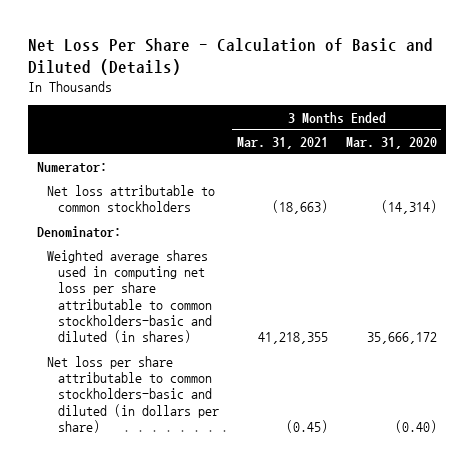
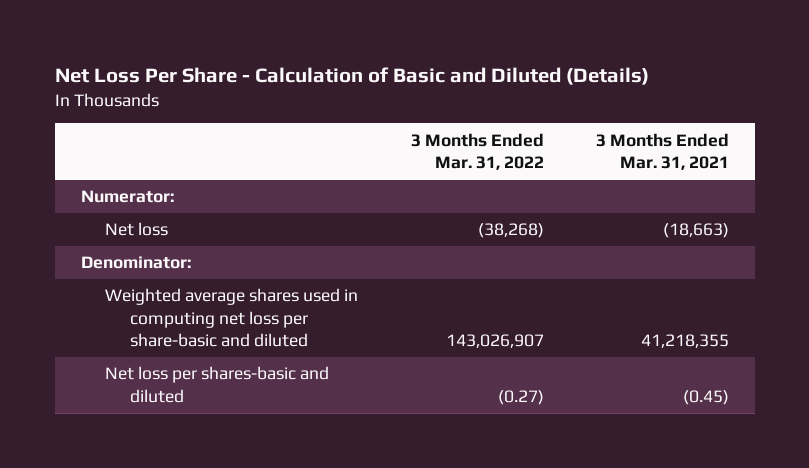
- | 3 Months Ended Mar. 31, 2021 | 3 Months Ended Mar. 31, 2020
+ | 3 Months Ended Mar. 31, 2022 | 3 Months Ended Mar. 31, 2021
- Net loss attributable to common stockholders | (18,663) | (14,314)
+ Net loss | (38,268) | (18,663)
- Weighted average shares used in computing net loss per share attributable to common stockholders-basic and diluted (in shares) | 41,218,355 | 35,666,172
- Net loss per share attributable to common stockholders-basic and diluted (in dollars per share) | (0.45) | (0.40)
+ Weighted average shares used in computing net loss per share-basic and diluted | 143,026,907 | 41,218,355
+ Net loss per shares-basic and diluted | (0.27) | (0.45)

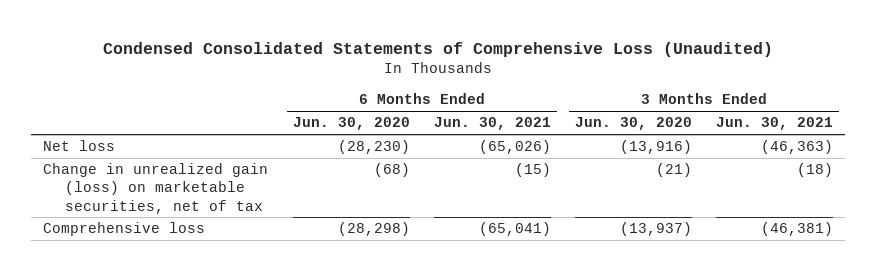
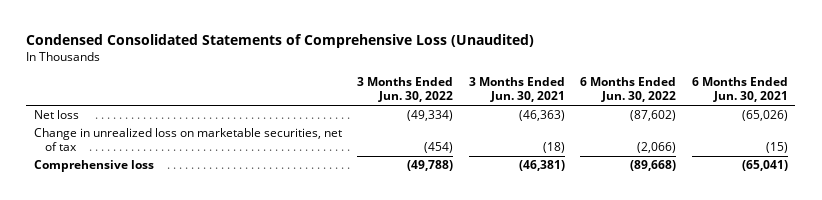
- | 6 Months Ended Jun. 30, 2020 | 6 Months Ended Jun. 30, 2021 | 3 Months Ended Jun. 30, 2020 | 3 Months Ended Jun. 30, 2021
+ | 3 Months Ended Jun. 30, 2022 | 3 Months Ended Jun. 30, 2021 | 6 Months Ended Jun. 30, 2022 | 6 Months Ended Jun. 30, 2021
- Change in unrealized gain (loss) on marketable securities, net of tax | (68) | (15) | (21) | (18)
+ Change in unrealized loss on marketable securities, net of tax | (454) | (18) | (2,066) | (15)

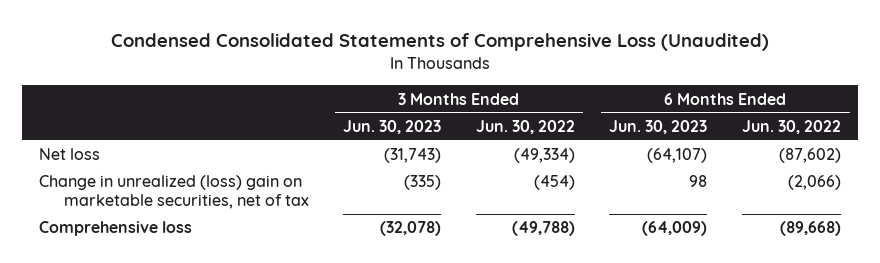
- | 3 Months Ended Jun. 30, 2022 | 3 Months Ended Jun. 30, 2021 | 6 Months Ended Jun. 30, 2022 | 6 Months Ended Jun. 30, 2021
+ | 3 Months Ended Jun. 30, 2023 | 3 Months Ended Jun. 30, 2022 | 6 Months Ended Jun. 30, 2023 | 6 Months Ended Jun. 30, 2022
- Change in unrealized loss on marketable securities, net of tax | (454) | (18) | (2,066) | (15)
+ Change in unrealized (loss) gain on marketable securities, net of tax | (335) | (454) | 98 | (2,066)

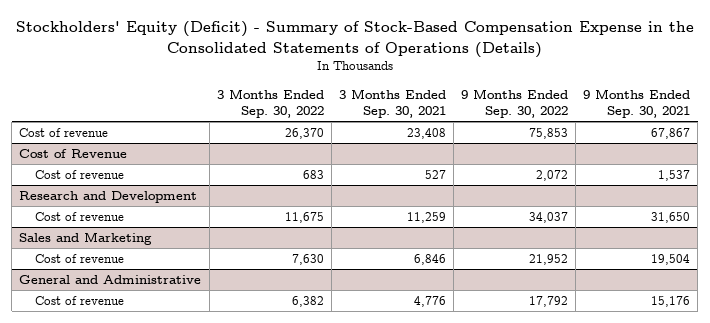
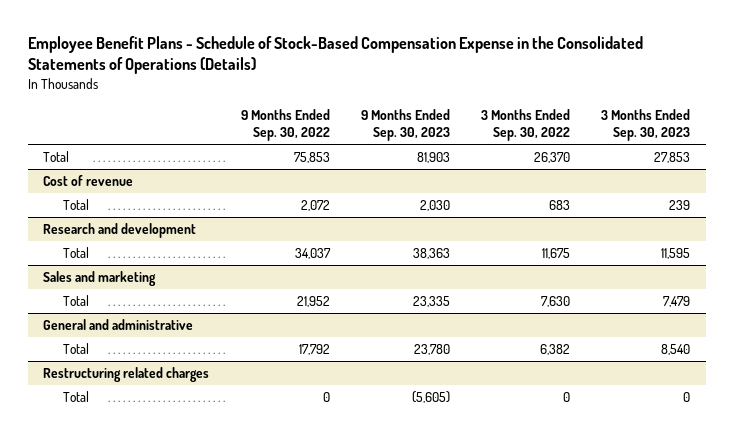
- Stockholders' Equity (Deficit) - Summary of Stock-Based Compensation Expense in the Consolidated Statements of Operations (Details)
+ Employee Benefit Plans - Schedule of Stock-Based Compensation Expense in the Consolidated Statements of Operations (Details)
- | 3 Months Ended Sep. 30, 2022 | 3 Months Ended Sep. 30, 2021 | 9 Months Ended Sep. 30, 2022 | 9 Months Ended Sep. 30, 2021
+ | 9 Months Ended Sep. 30, 2022 | 9 Months Ended Sep. 30, 2023 | 3 Months Ended Sep. 30, 2022 | 3 Months Ended Sep. 30, 2023
- Cost of revenue | 26,370 | 23,408 | 75,853 | 67,867
- Cost of Revenue
- Cost of revenue | 683 | 527 | 2,072 | 1,537
- Research and Development
- Cost of revenue | 11,675 | 11,259 | 34,037 | 31,650
- Sales and Marketing
- Cost of revenue | 7,630 | 6,846 | 21,952 | 19,504
- General and Administrative
- Cost of revenue | 6,382 | 4,776 | 17,792 | 15,176
+ Total | 75,853 | 81,903 | 26,370 | 27,853
+ Cost of revenue
+ Total | 2,072 | 2,030 | 683 | 239
+ Research and development
+ Total | 34,037 | 38,363 | 11,675 | 11,595
+ Sales and marketing
+ Total | 21,952 | 23,335 | 7,630 | 7,479
+ General and administrative
+ Total | 17,792 | 23,780 | 6,382 | 8,540
+ Restructuring related charges
+ Total | 0 | (5,605) | 0 | 0

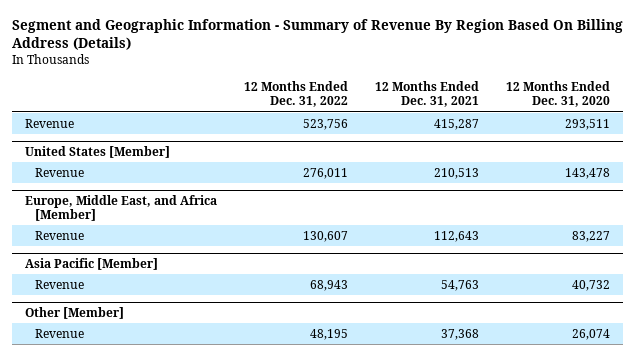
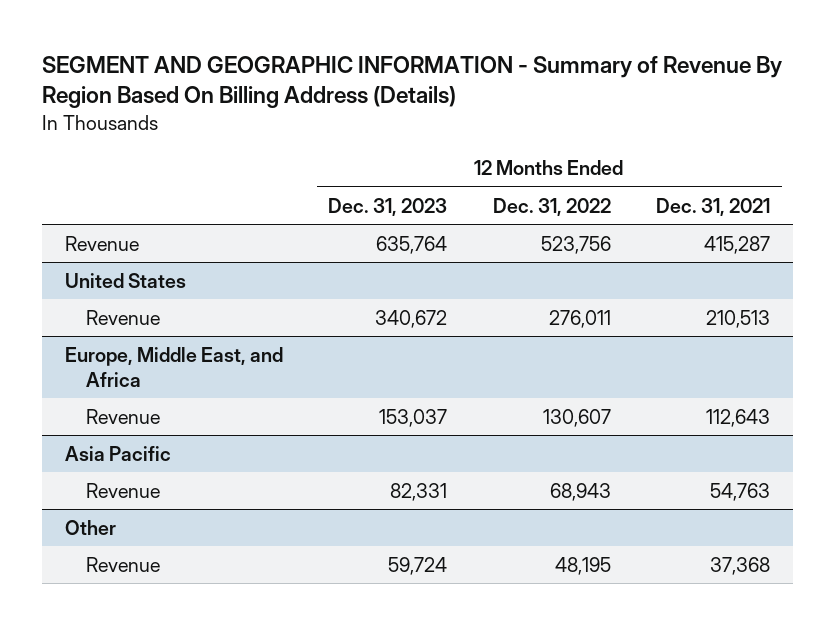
- Segment and Geographic Information - Summary of Revenue By Region Based On Billing Address (Details)
+ SEGMENT AND GEOGRAPHIC INFORMATION - Summary of Revenue By Region Based On Billing Address (Details)
- | 12 Months Ended Dec. 31, 2022 | 12 Months Ended Dec. 31, 2021 | 12 Months Ended Dec. 31, 2020
+ | 12 Months Ended Dec. 31, 2023 | 12 Months Ended Dec. 31, 2022 | 12 Months Ended Dec. 31, 2021
- United States [Member]
+ United States
- Europe, Middle East, and Africa [Member]
+ Europe, Middle East, and Africa
- Asia Pacific [Member]
+ Asia Pacific
- Other [Member]
+ Other

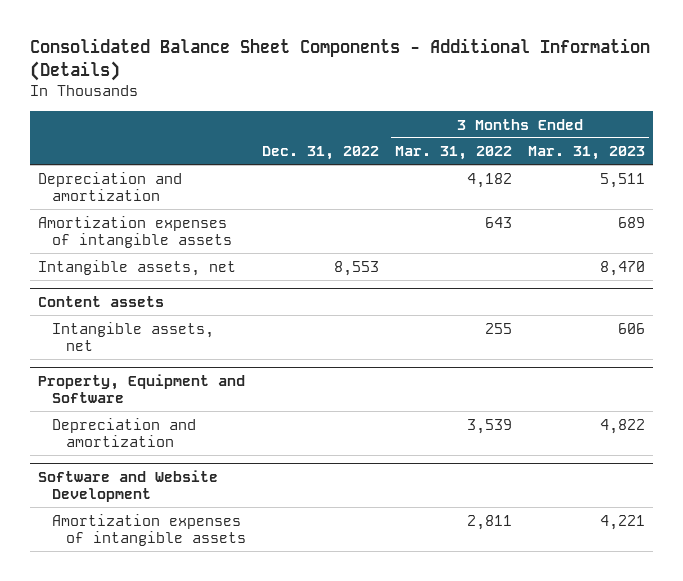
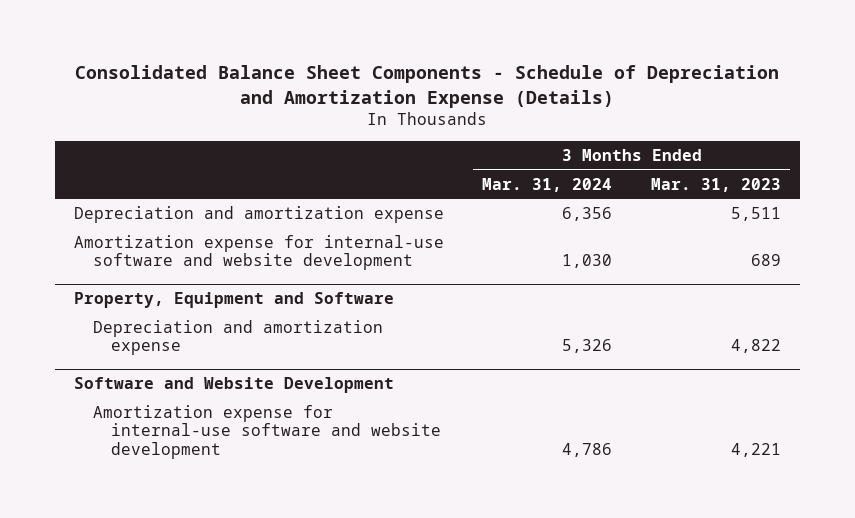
- Consolidated Balance Sheet Components - Additional Information (Details)
+ Consolidated Balance Sheet Components - Schedule of Depreciation and Amortization Expense (Details)
- | Dec. 31, 2022 | 3 Months Ended Mar. 31, 2022 | 3 Months Ended Mar. 31, 2023
+ | 3 Months Ended Mar. 31, 2024 | 3 Months Ended Mar. 31, 2023
- Depreciation and amortization | | 4,182 | 5,511
- Amortization expenses of intangible assets | | 643 | 689
- Intangible assets, net | 8,553 | | 8,470
- Content assets
- Intangible assets, net | | 255 | 606
+ Depreciation and amortization expense | 6,356 | 5,511
+ Amortization expense for internal-use software and website development | 1,030 | 689
@ Property, Equipment and Software
- Depreciation and amortization | | 3,539 | 4,822
+ Depreciation and amortization expense | 5,326 | 4,822
@ Software and Website Development
- Amortization expenses of intangible assets | | 2,811 | 4,221
+ Amortization expense for internal-use software and website development | 4,786 | 4,221

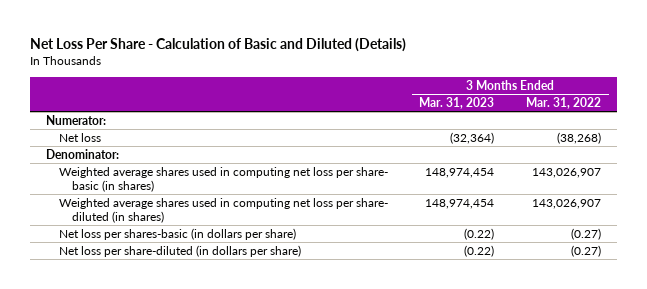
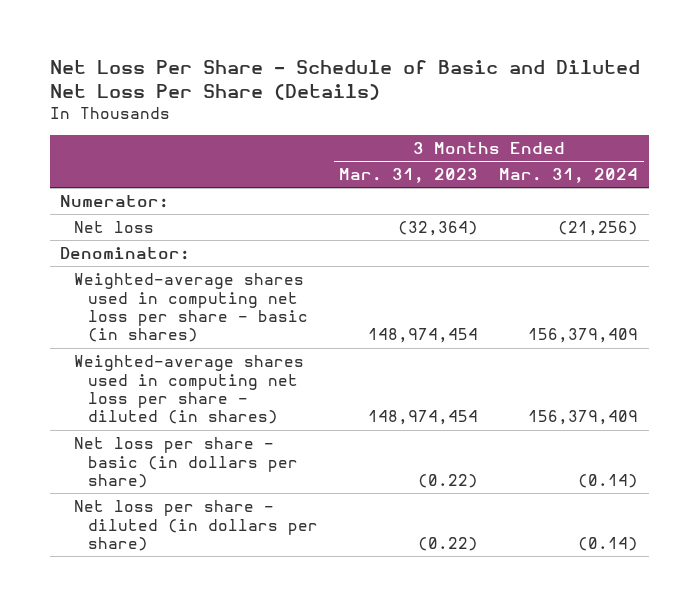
- Net Loss Per Share - Calculation of Basic and Diluted (Details)
+ Net Loss Per Share - Schedule of Basic and Diluted Net Loss Per Share (Details)
- | 3 Months Ended Mar. 31, 2023 | 3 Months Ended Mar. 31, 2022
+ | 3 Months Ended Mar. 31, 2023 | 3 Months Ended Mar. 31, 2024
- Weighted average shares used in computing net loss per share- basic (in shares) | 148,974,454 | 143,026,907
- Weighted average shares used in computing net loss per share- diluted (in shares) | 148,974,454 | 143,026,907
- Net loss per shares-basic (in dollars per share) | (0.22) | (0.27)
- Net loss per share-diluted (in dollars per share) | (0.22) | (0.27)
+ Weighted-average shares used in computing net loss per share - basic (in shares) | 148,974,454 | 156,379,409
+ Weighted-average shares used in computing net loss per share - diluted (in shares) | 148,974,454 | 156,379,409
+ Net loss per share - basic (in dollars per share) | (0.22) | (0.14)
+ Net loss per share - diluted (in dollars per share) | (0.22) | (0.14)

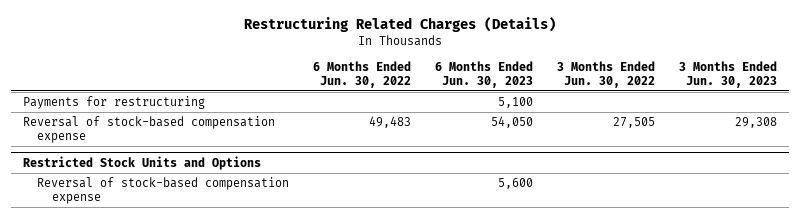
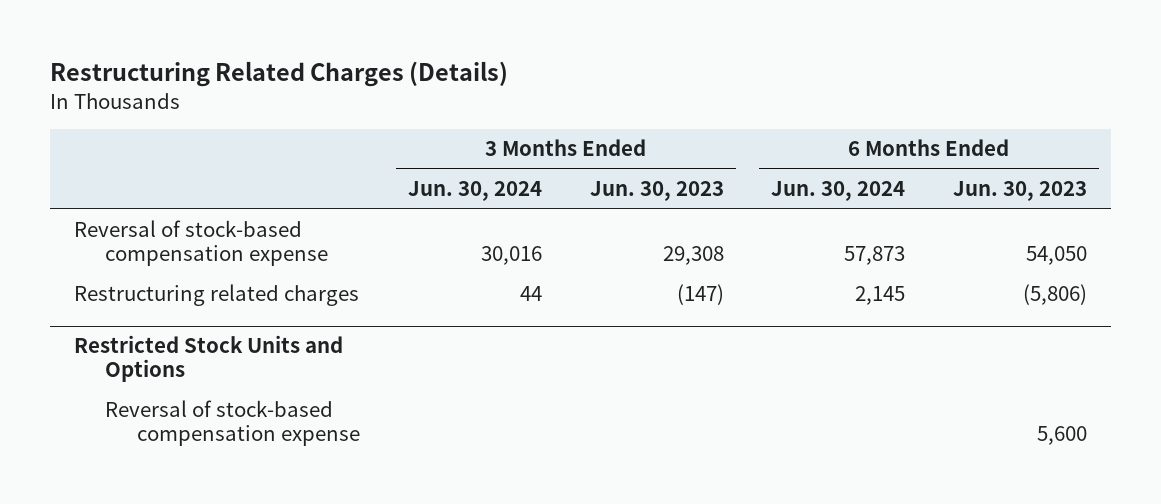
- | 6 Months Ended Jun. 30, 2022 | 6 Months Ended Jun. 30, 2023 | 3 Months Ended Jun. 30, 2022 | 3 Months Ended Jun. 30, 2023
+ | 3 Months Ended Jun. 30, 2024 | 3 Months Ended Jun. 30, 2023 | 6 Months Ended Jun. 30, 2024 | 6 Months Ended Jun. 30, 2023
- Payments for restructuring | | 5,100 | |
+ Restructuring related charges | 44 | (147) | 2,145 | (5,806)

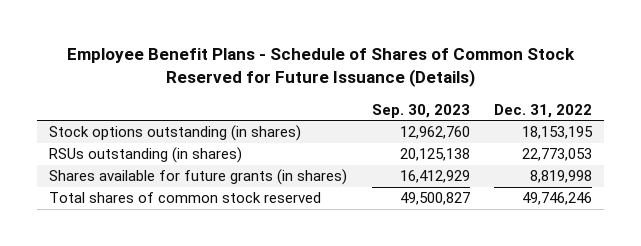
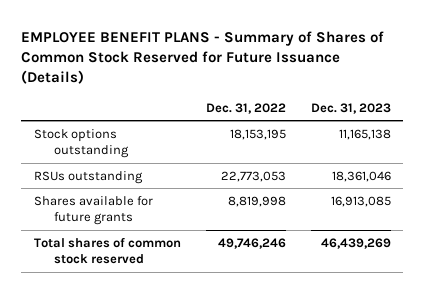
- Employee Benefit Plans - Schedule of Shares of Common Stock Reserved for Future Issuance (Details)
+ EMPLOYEE BENEFIT PLANS - Summary of Shares of Common Stock Reserved for Future Issuance (Details)
- | Sep. 30, 2023 | Dec. 31, 2022
+ | Dec. 31, 2022 | Dec. 31, 2023
- Stock options outstanding (in shares) | 12,962,760 | 18,153,195
- RSUs outstanding (in shares) | 20,125,138 | 22,773,053
- Shares available for future grants (in shares) | 16,412,929 | 8,819,998
+ Stock options outstanding | 18,153,195 | 11,165,138
+ RSUs outstanding | 22,773,053 | 18,361,046
+ Shares available for future grants | 8,819,998 | 16,913,085

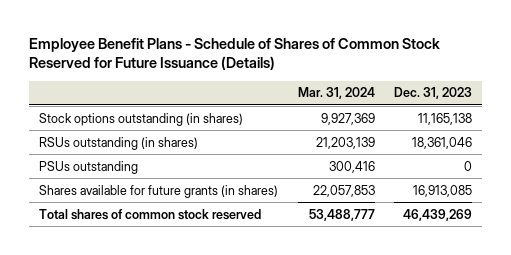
- EMPLOYEE BENEFIT PLANS - Summary of Shares of Common Stock Reserved for Future Issuance (Details)
+ Employee Benefit Plans - Schedule of Shares of Common Stock Reserved for Future Issuance (Details)
- | Dec. 31, 2022 | Dec. 31, 2023
+ | Mar. 31, 2024 | Dec. 31, 2023
- Stock options outstanding | 18,153,195 | 11,165,138
- RSUs outstanding | 22,773,053 | 18,361,046
- Shares available for future grants | 8,819,998 | 16,913,085
+ Stock options outstanding (in shares) | 9,927,369 | 11,165,138
+ RSUs outstanding (in shares) | 21,203,139 | 18,361,046
+ PSUs outstanding | 300,416 | 0
+ Shares available for future grants (in shares) | 22,057,853 | 16,913,085

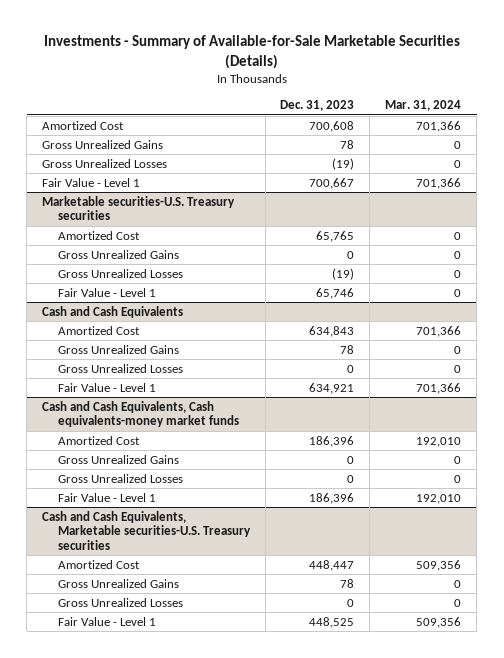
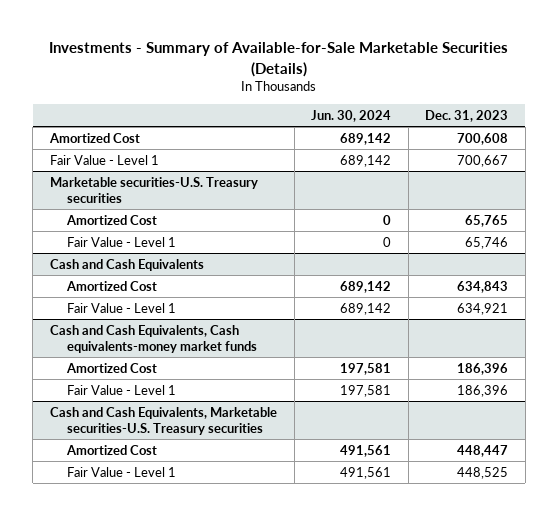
- | Dec. 31, 2023 | Mar. 31, 2024
+ | Jun. 30, 2024 | Dec. 31, 2023
- Gross Unrealized Gains | 78 | 0
- Gross Unrealized Losses | (19) | 0
@ Marketable securities-U.S. Treasury securities
- Gross Unrealized Gains | 0 | 0
- Gross Unrealized Losses | (19) | 0
@ Cash and Cash Equivalents
- Gross Unrealized Gains | 78 | 0
- Gross Unrealized Losses | 0 | 0
@ Cash and Cash Equivalents, Cash equivalents-money market funds
- Gross Unrealized Gains | 0 | 0
- Gross Unrealized Losses | 0 | 0
@ Cash and Cash Equivalents, Marketable securities-U.S. Treasury securities
- Gross Unrealized Gains | 78 | 0
- Gross Unrealized Losses | 0 | 0

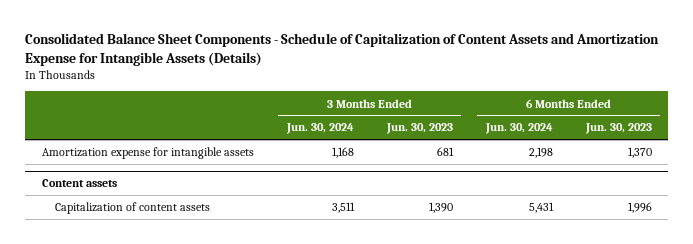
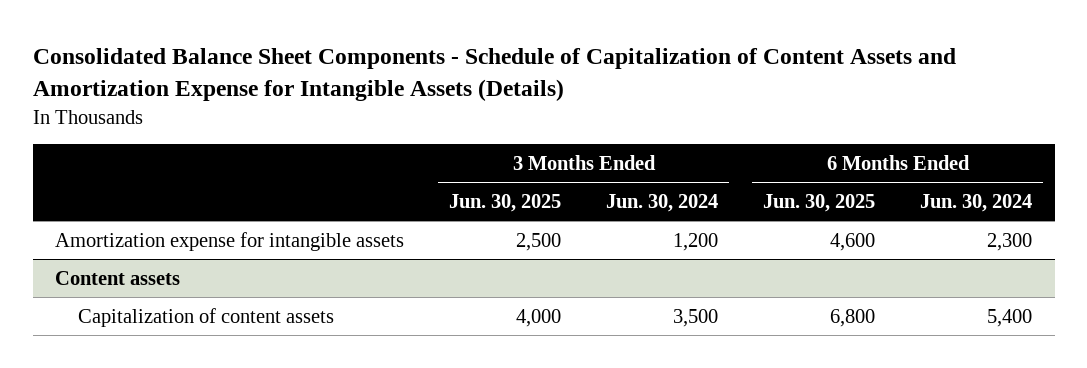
- | 3 Months Ended Jun. 30, 2024 | 3 Months Ended Jun. 30, 2023 | 6 Months Ended Jun. 30, 2024 | 6 Months Ended Jun. 30, 2023
+ | 3 Months Ended Jun. 30, 2025 | 3 Months Ended Jun. 30, 2024 | 6 Months Ended Jun. 30, 2025 | 6 Months Ended Jun. 30, 2024
- Amortization expense for intangible assets | 1,168 | 681 | 2,198 | 1,370
+ Amortization expense for intangible assets | 2,500 | 1,200 | 4,600 | 2,300
@ Content assets
- Capitalization of content assets | 3,511 | 1,390 | 5,431 | 1,996
+ Capitalization of content assets | 4,000 | 3,500 | 6,800 | 5,400

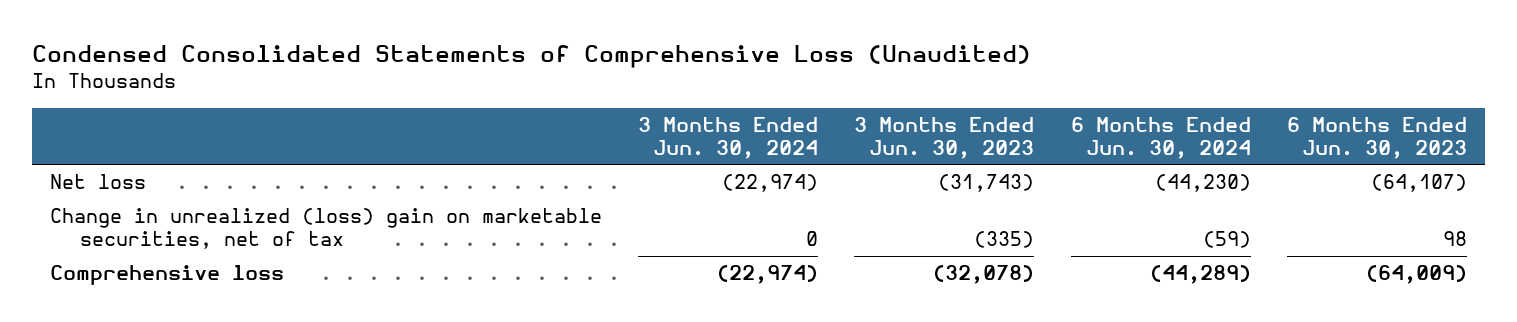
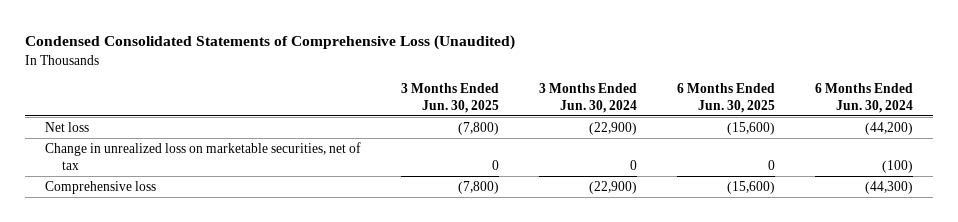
- | 3 Months Ended Jun. 30, 2024 | 3 Months Ended Jun. 30, 2023 | 6 Months Ended Jun. 30, 2024 | 6 Months Ended Jun. 30, 2023
+ | 3 Months Ended Jun. 30, 2025 | 3 Months Ended Jun. 30, 2024 | 6 Months Ended Jun. 30, 2025 | 6 Months Ended Jun. 30, 2024
- Net loss | (22,974) | (31,743) | (44,230) | (64,107)
- Change in unrealized (loss) gain on marketable securities, net of tax | 0 | (335) | (59) | 98
- Comprehensive loss | (22,974) | (32,078) | (44,289) | (64,009)
+ Net loss | (7,800) | (22,900) | (15,600) | (44,200)
+ Change in unrealized loss on marketable securities, net of tax | 0 | 0 | 0 | (100)
+ Comprehensive loss | (7,800) | (22,900) | (15,600) | (44,300)

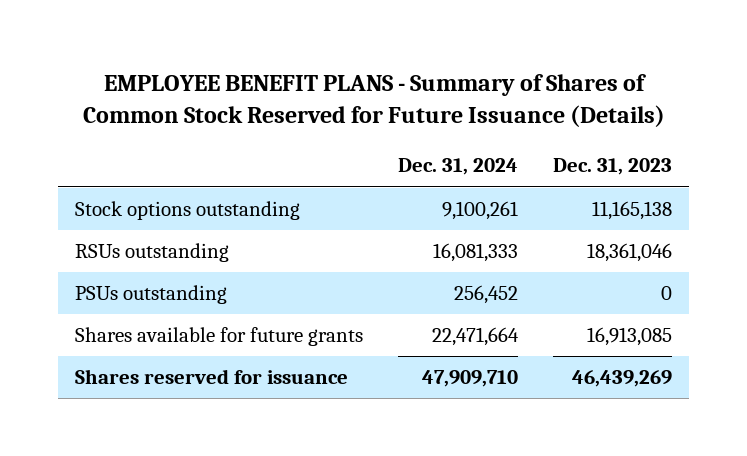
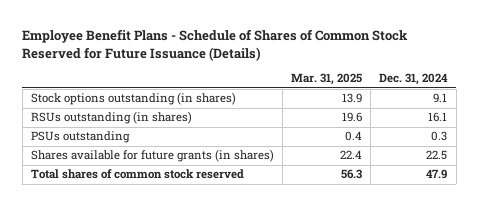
- EMPLOYEE BENEFIT PLANS - Summary of Shares of Common Stock Reserved for Future Issuance (Details)
+ Employee Benefit Plans - Schedule of Shares of Common Stock Reserved for Future Issuance (Details)
- | Dec. 31, 2024 | Dec. 31, 2023
+ | Mar. 31, 2025 | Dec. 31, 2024
- Stock options outstanding | 9,100,261 | 11,165,138
- RSUs outstanding | 16,081,333 | 18,361,046
- PSUs outstanding | 256,452 | 0
- Shares available for future grants | 22,471,664 | 16,913,085
- Shares reserved for issuance | 47,909,710 | 46,439,269
+ Stock options outstanding (in shares) | 13.9 | 9.1
+ RSUs outstanding (in shares) | 19.6 | 16.1
+ PSUs outstanding | 0.4 | 0.3
+ Shares available for future grants (in shares) | 22.4 | 22.5
+ Total shares of common stock reserved | 56.3 | 47.9

